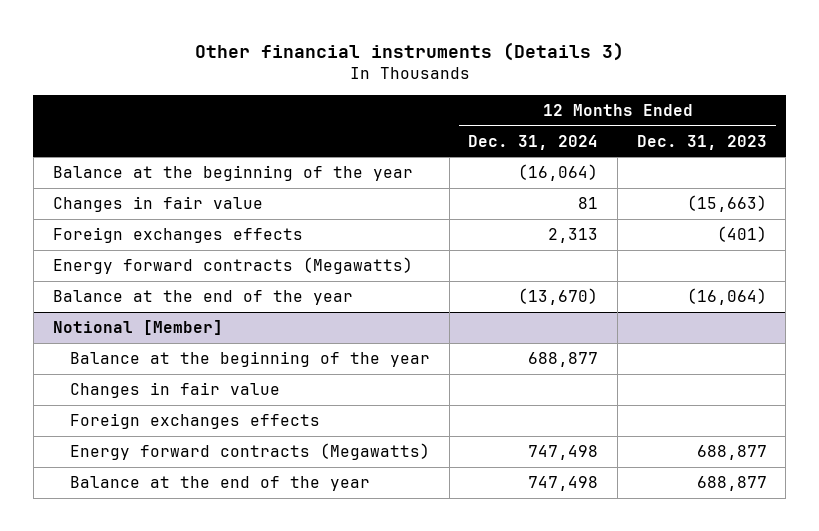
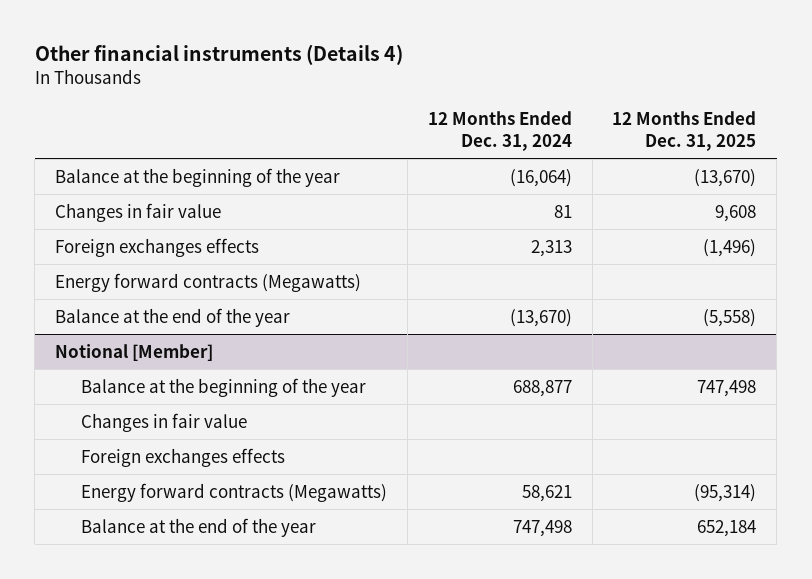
- Other financial instruments (Details 3)
+ Other financial instruments (Details 4)
- | 12 Months Ended Dec. 31, 2024 | 12 Months Ended Dec. 31, 2023
+ | 12 Months Ended Dec. 31, 2024 | 12 Months Ended Dec. 31, 2025
@ Notional [Member]
- Energy forward contracts (Megawatts) | 747,498 | 688,877
+ Energy forward contracts (Megawatts) | 58,621 | (95,314)

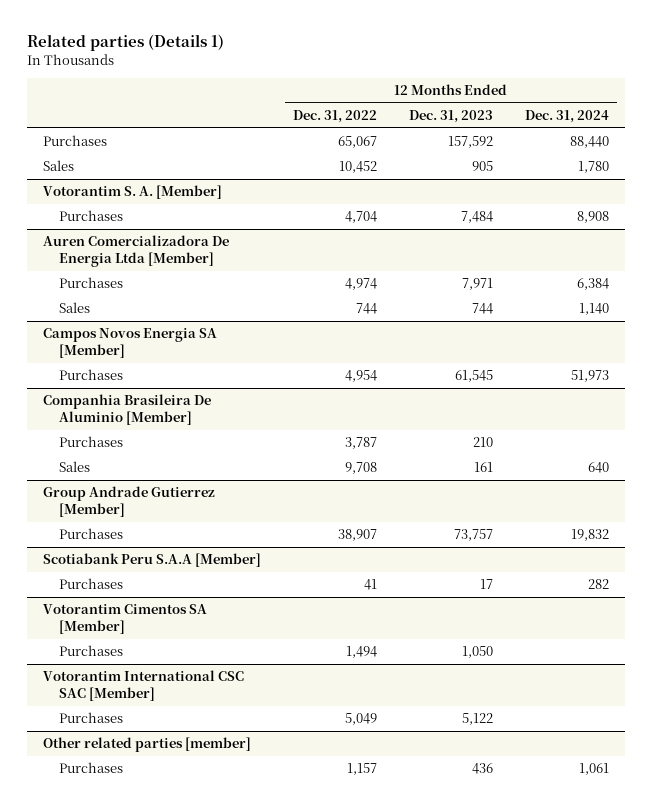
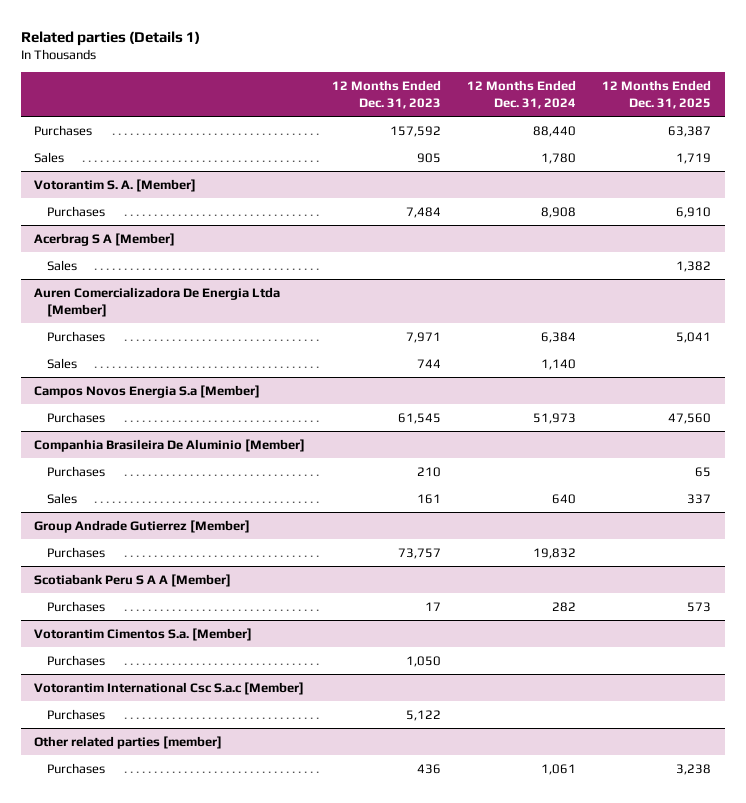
- | 12 Months Ended Dec. 31, 2022 | 12 Months Ended Dec. 31, 2023 | 12 Months Ended Dec. 31, 2024
+ | 12 Months Ended Dec. 31, 2023 | 12 Months Ended Dec. 31, 2024 | 12 Months Ended Dec. 31, 2025
+ Acerbrag S A [Member]
+ Sales | | | 1,382
- Campos Novos Energia SA [Member]
+ Campos Novos Energia S.a [Member]
- Scotiabank Peru S.A.A [Member]
+ Scotiabank Peru S A A [Member]
- Votorantim Cimentos SA [Member]
+ Votorantim Cimentos S.a. [Member]
- Votorantim International CSC SAC [Member]
+ Votorantim International Csc S.a.c [Member]

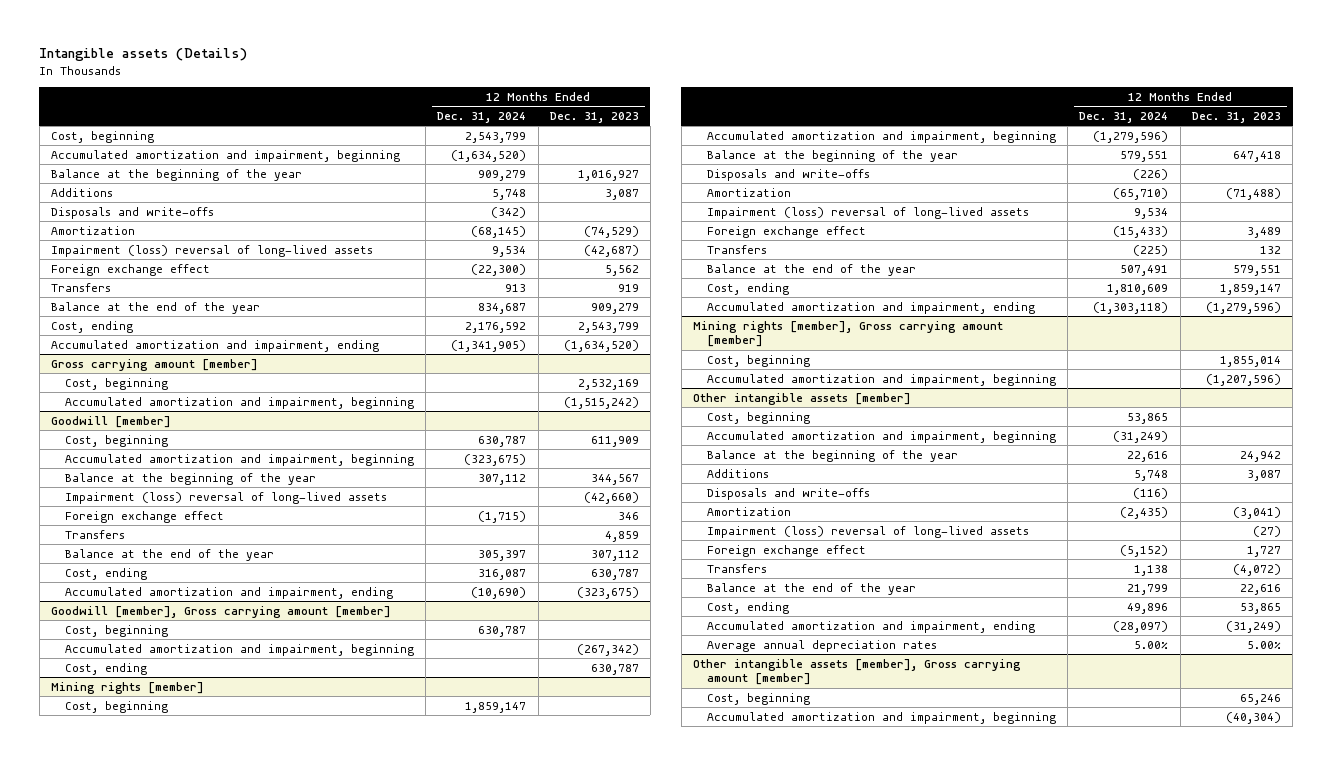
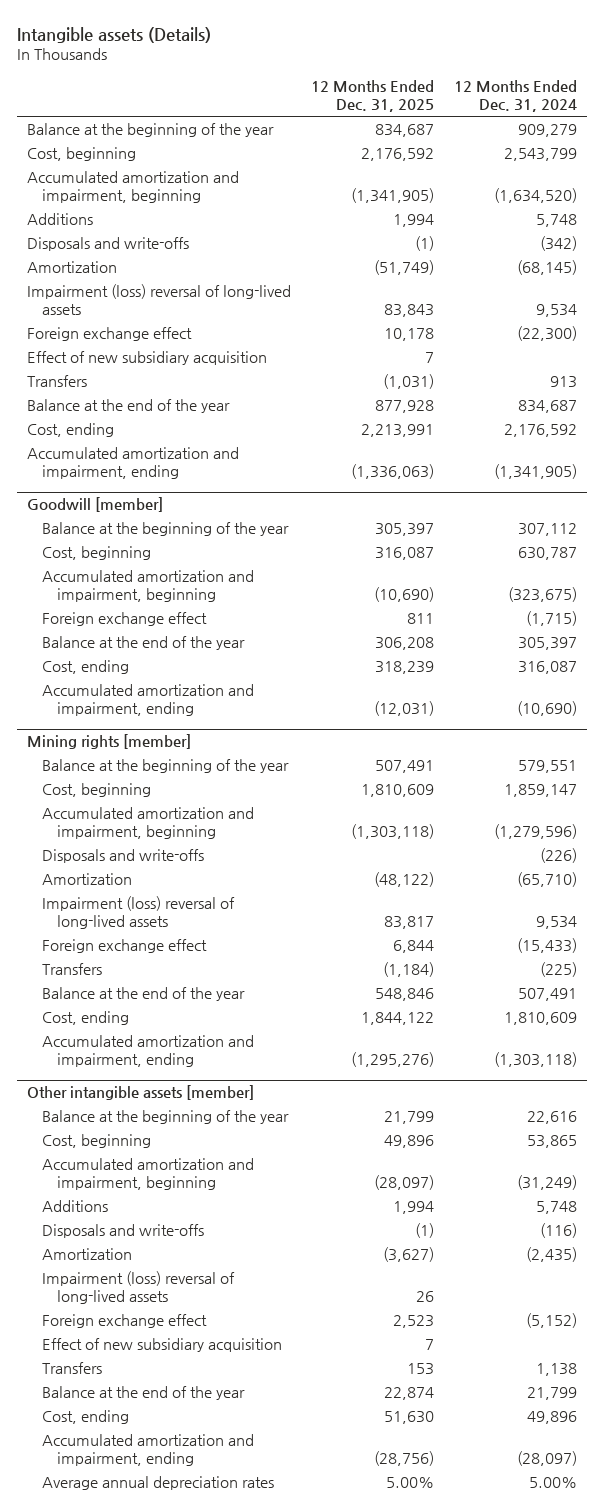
- | 12 Months Ended Dec. 31, 2024 | 12 Months Ended Dec. 31, 2023
+ | 12 Months Ended Dec. 31, 2025 | 12 Months Ended Dec. 31, 2024
moved up: Balance at the beginning of the year | 834,687 | 909,279
+ Effect of new subsidiary acquisition | 7 |
- Gross carrying amount [member]
- Cost, beginning | | 2,532,169
- Accumulated amortization and impairment, beginning | | (1,515,242)
@ Goodwill [member]
moved up: Balance at the beginning of the year | 305,397 | 307,112
- Impairment (loss) reversal of long-lived assets | | (42,660)
- Transfers | | 4,859
- Goodwill [member], Gross carrying amount [member]
- Cost, beginning | 630,787 |
- Accumulated amortization and impairment, beginning | | (267,342)
- Cost, ending | | 630,787
@ Mining rights [member]
moved up: Balance at the beginning of the year | 507,491 | 579,551
- Mining rights [member], Gross carrying amount [member]
- Cost, beginning | | 1,855,014
- Accumulated amortization and impairment, beginning | | (1,207,596)
@ Other intangible assets [member]
moved up: Balance at the beginning of the year | 21,799 | 22,616
+ Effect of new subsidiary acquisition | 7 |
- Other intangible assets [member], Gross carrying amount [member]
- Cost, beginning | | 65,246
- Accumulated amortization and impairment, beginning | | (40,304)

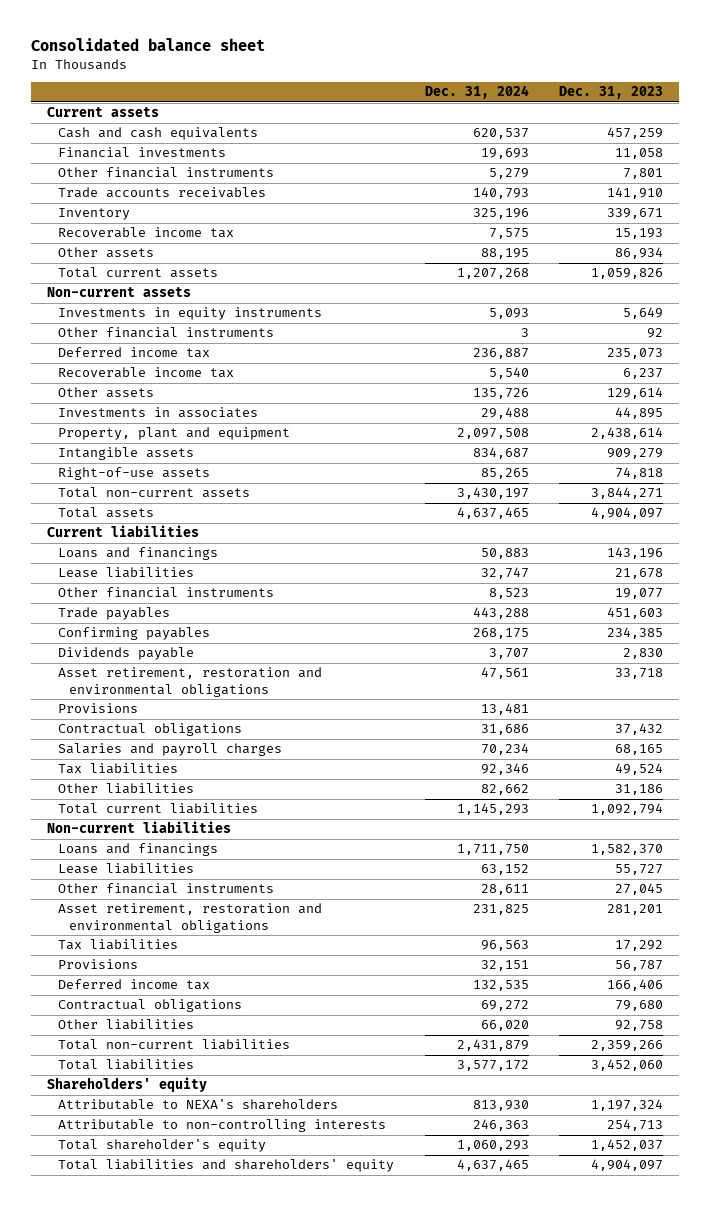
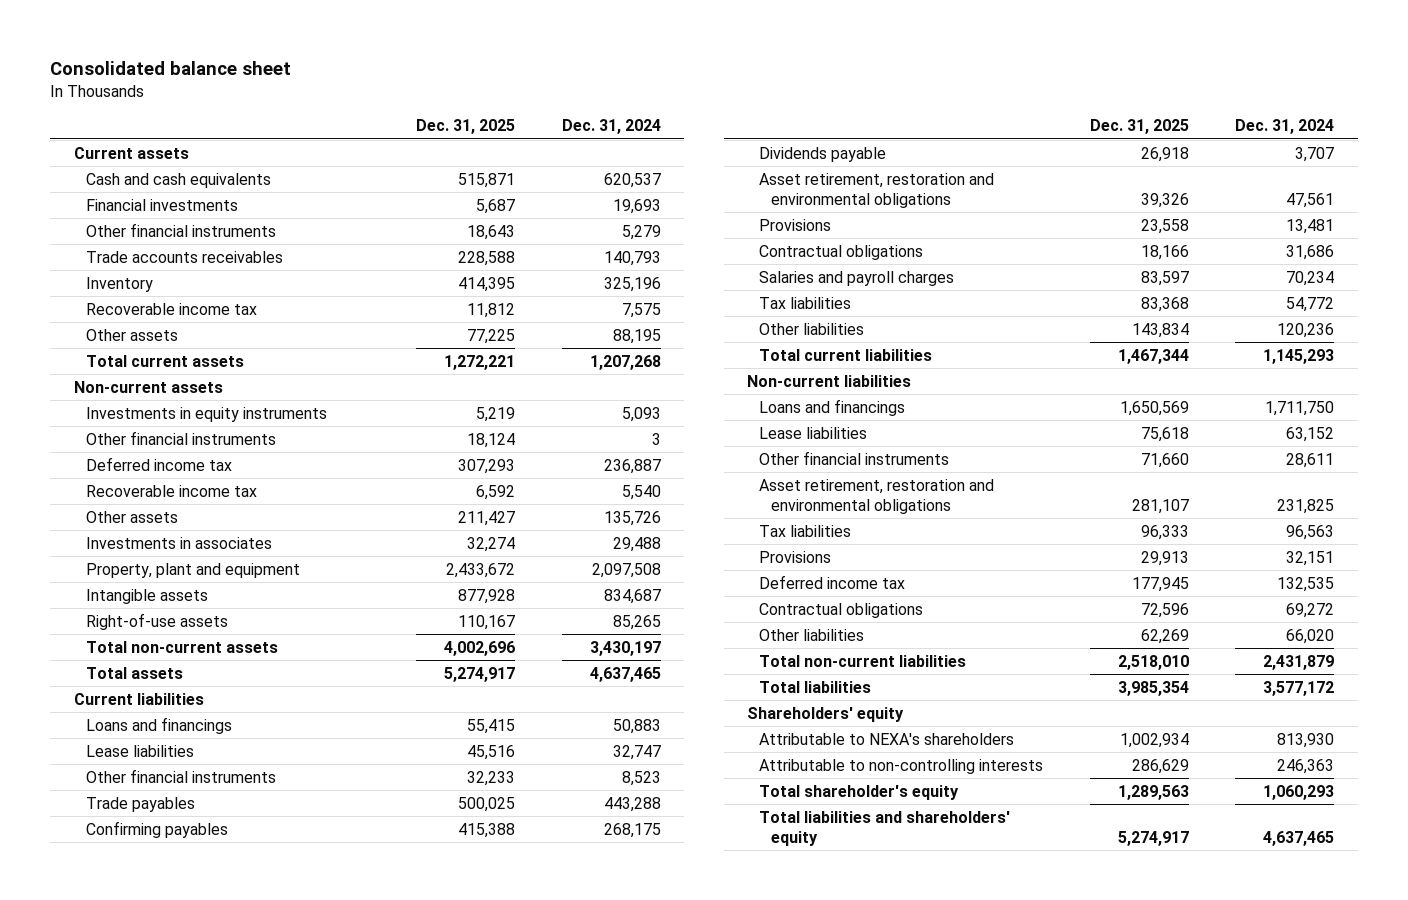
- | Dec. 31, 2024 | Dec. 31, 2023
+ | Dec. 31, 2025 | Dec. 31, 2024
- Tax liabilities | 92,346 | 49,524
- Other liabilities | 82,662 | 31,186
+ Tax liabilities | 83,368 | 54,772
+ Other liabilities | 143,834 | 120,236

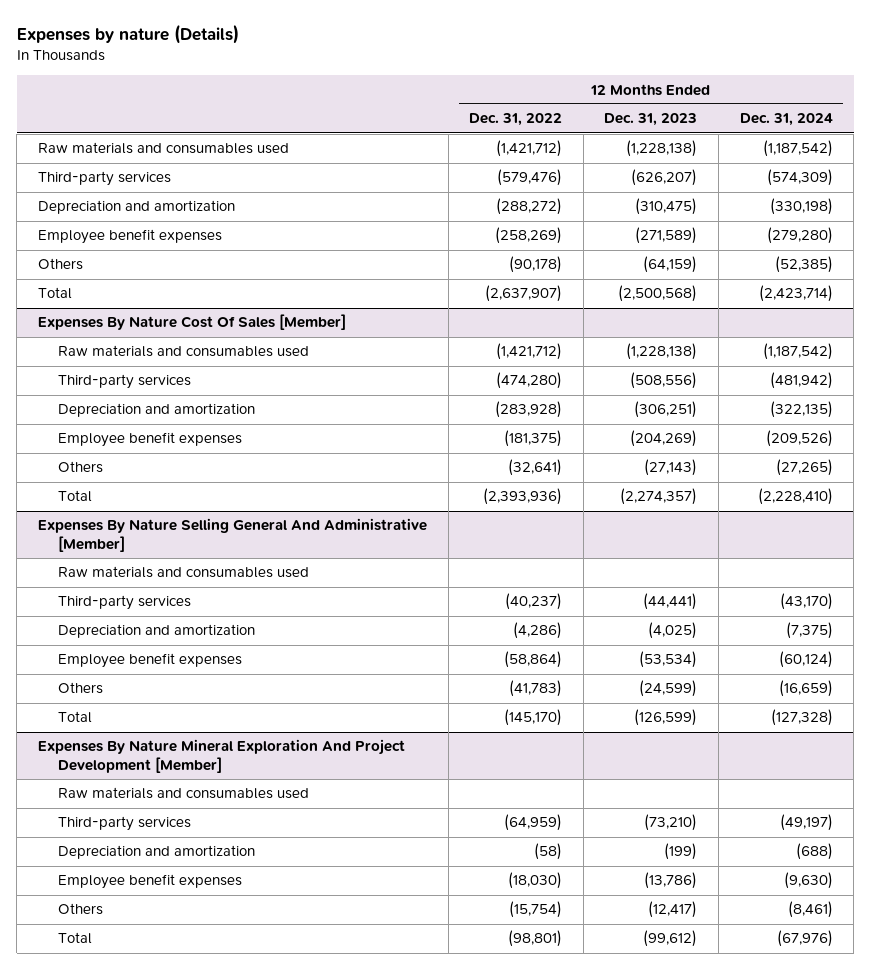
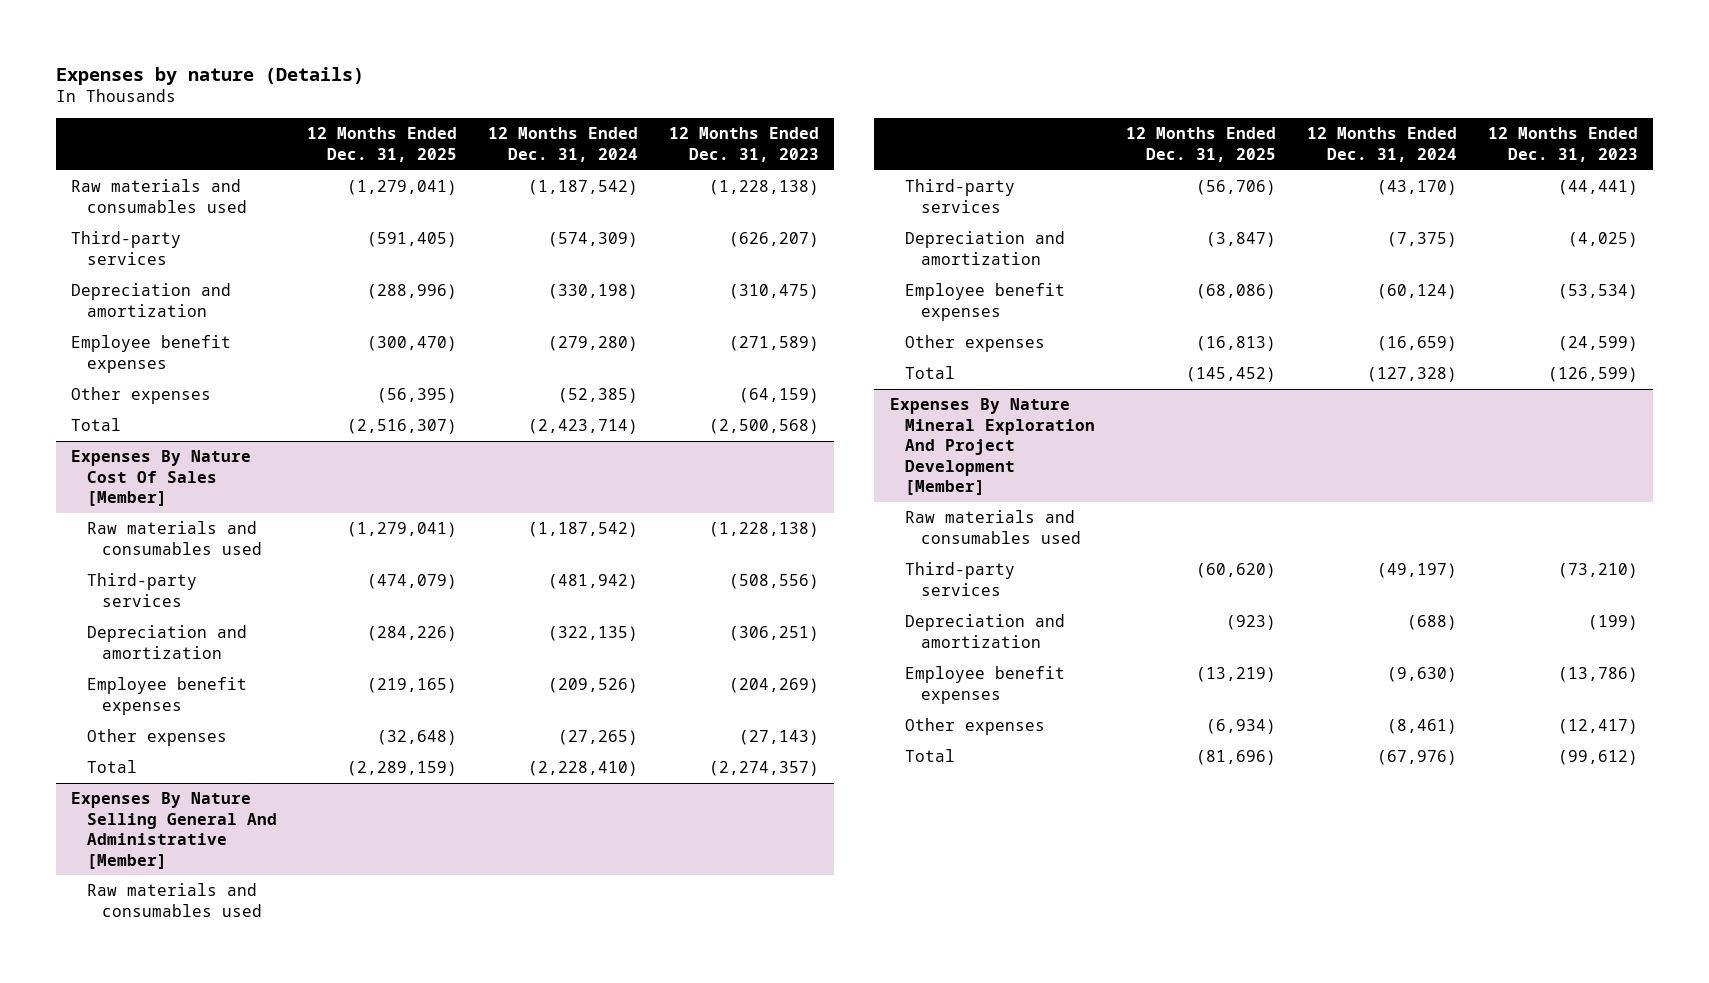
- | 12 Months Ended Dec. 31, 2022 | 12 Months Ended Dec. 31, 2023 | 12 Months Ended Dec. 31, 2024
+ | 12 Months Ended Dec. 31, 2025 | 12 Months Ended Dec. 31, 2024 | 12 Months Ended Dec. 31, 2023
- Others | (90,178) | (64,159) | (52,385)
+ Other expenses | (56,395) | (52,385) | (64,159)
@ Expenses By Nature Cost Of Sales [Member]
- Others | (32,641) | (27,143) | (27,265)
+ Other expenses | (32,648) | (27,265) | (27,143)
@ Expenses By Nature Selling General And Administrative [Member]
- Others | (41,783) | (24,599) | (16,659)
+ Other expenses | (16,813) | (16,659) | (24,599)
@ Expenses By Nature Mineral Exploration And Project Development [Member]
- Others | (15,754) | (12,417) | (8,461)
+ Other expenses | (6,934) | (8,461) | (12,417)

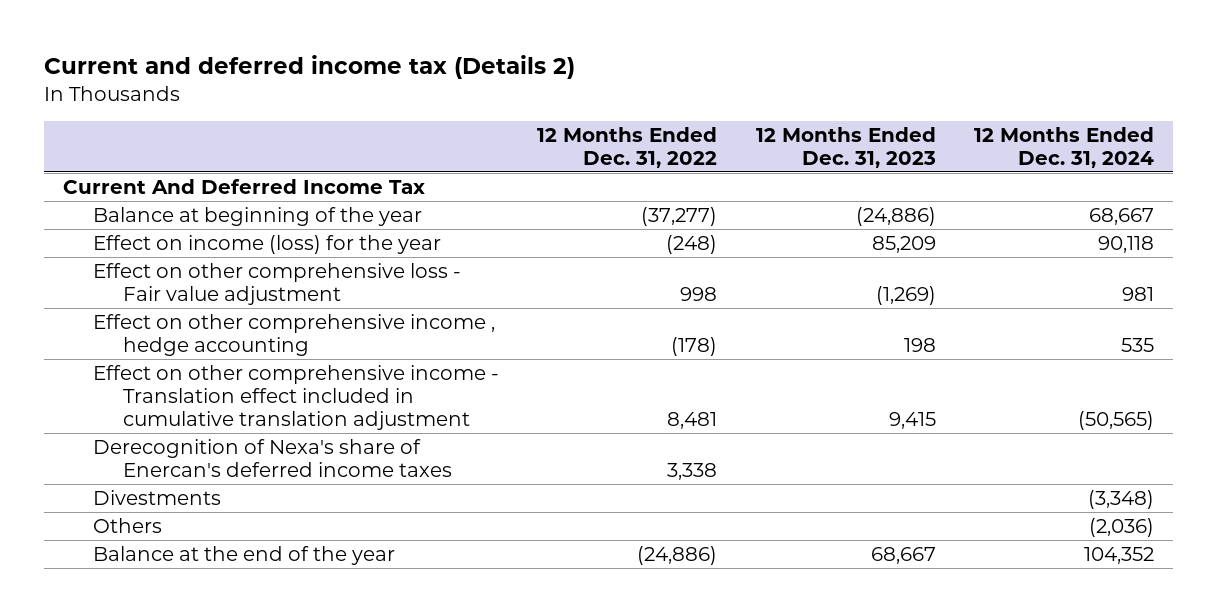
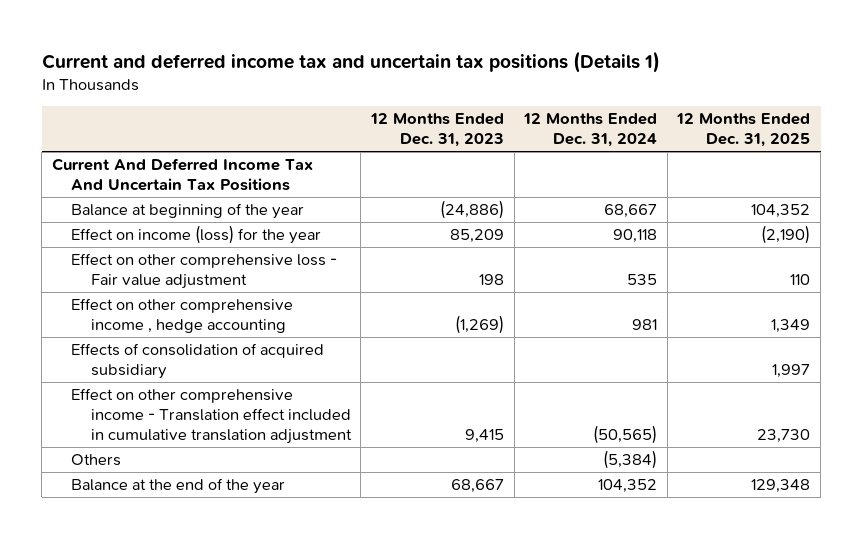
- Current and deferred income tax (Details 2)
+ Current and deferred income tax and uncertain tax positions (Details 1)
- | 12 Months Ended Dec. 31, 2022 | 12 Months Ended Dec. 31, 2023 | 12 Months Ended Dec. 31, 2024
+ | 12 Months Ended Dec. 31, 2023 | 12 Months Ended Dec. 31, 2024 | 12 Months Ended Dec. 31, 2025
- Current And Deferred Income Tax
+ Current And Deferred Income Tax And Uncertain Tax Positions
- Effect on other comprehensive loss - Fair value adjustment | 998 | (1,269) | 981
- Effect on other comprehensive income , hedge accounting | (178) | 198 | 535
+ Effect on other comprehensive loss - Fair value adjustment | 198 | 535 | 110
+ Effect on other comprehensive income , hedge accounting | (1,269) | 981 | 1,349
+ Effects of consolidation of acquired subsidiary | | | 1,997
- Derecognition of Nexa's share of Enercan's deferred income taxes | 3,338 | |
- Divestments | | | (3,348)
- Others | | | (2,036)
+ Others | | (5,384) |

